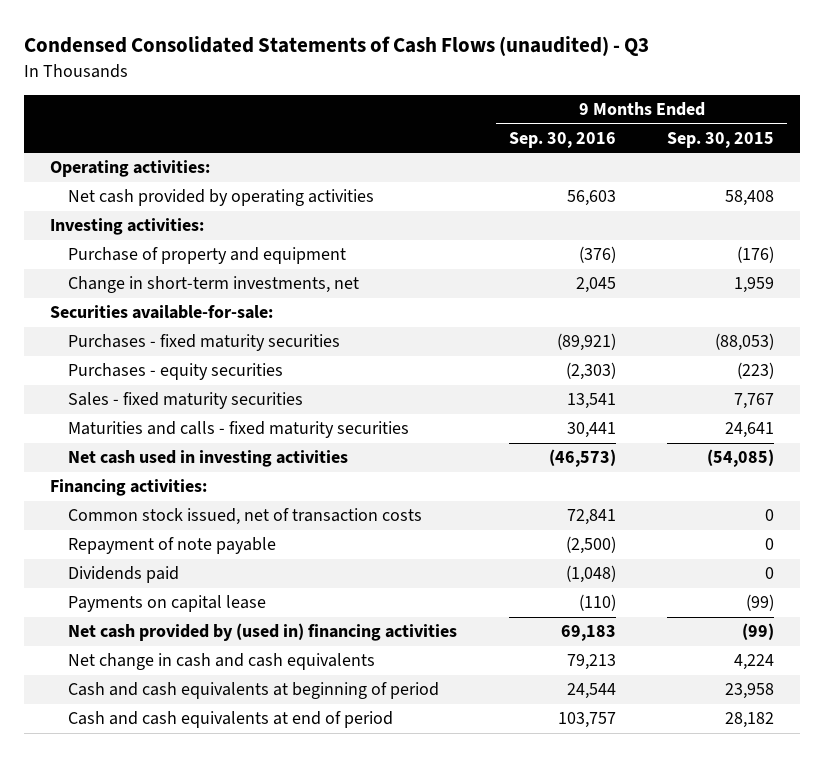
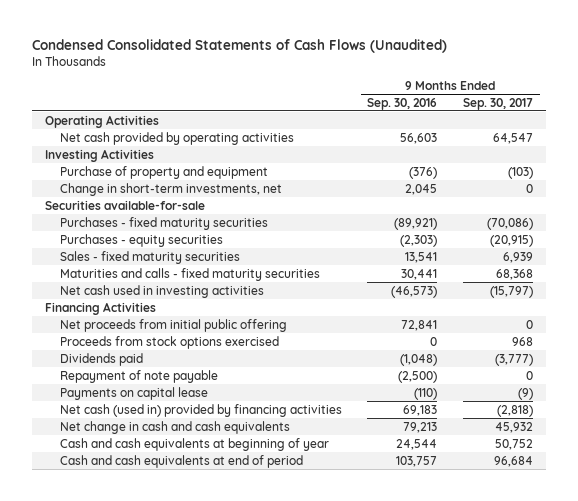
- Condensed Consolidated Statements of Cash Flows (unaudited) - Q3
+ Condensed Consolidated Statements of Cash Flows (Unaudited)
- | 9 Months Ended Sep. 30, 2016 | 9 Months Ended Sep. 30, 2015
+ | 9 Months Ended Sep. 30, 2016 | 9 Months Ended Sep. 30, 2017
- Operating activities:
+ Operating Activities
- Investing activities:
+ Investing Activities
- Securities available-for-sale:
+ Securities available-for-sale
- Financing activities:
- Common stock issued, net of transaction costs | 72,841 | 0
+ Financing Activities
+ Net proceeds from initial public offering | 72,841 | 0
+ Proceeds from stock options exercised | 0 | 968
moved down: Repayment of note payable | (2,500) | 0
- Net cash provided by (used in) financing activities | 69,183 | (99)
+ Net cash (used in) provided by financing activities | 69,183 | (2,818)
- Cash and cash equivalents at beginning of period | 24,544 | 23,958
+ Cash and cash equivalents at beginning of year | 24,544 | 50,752

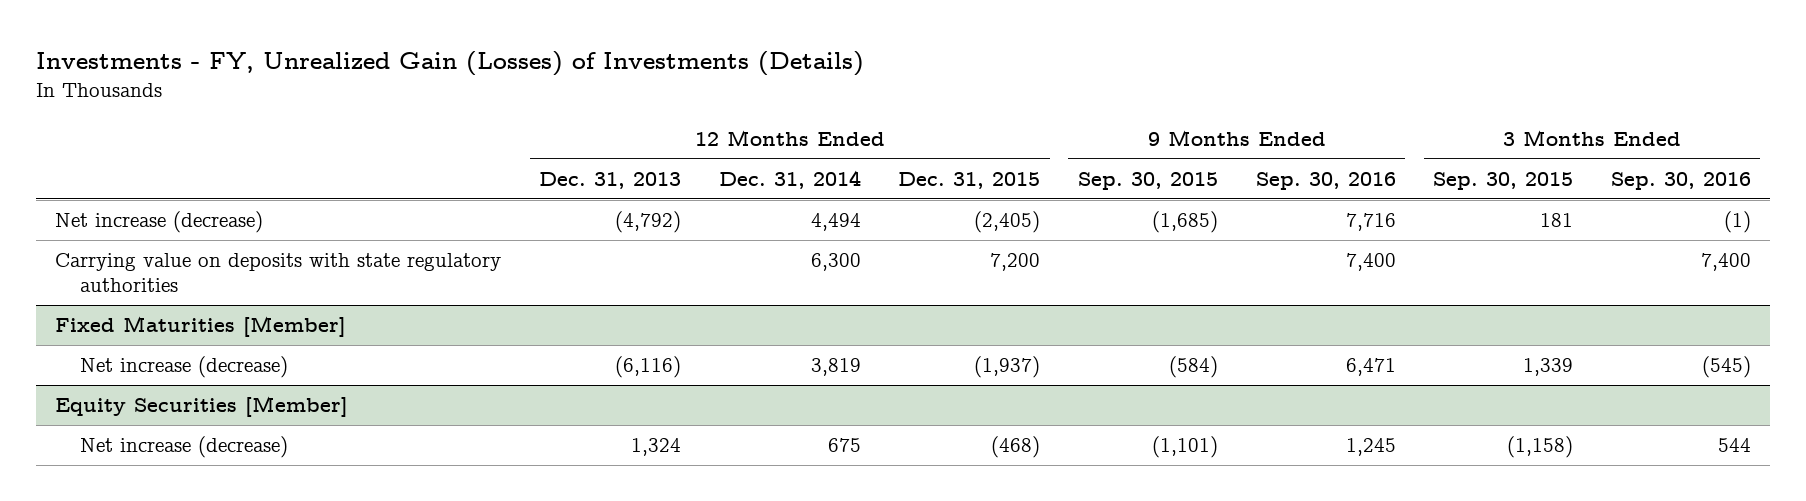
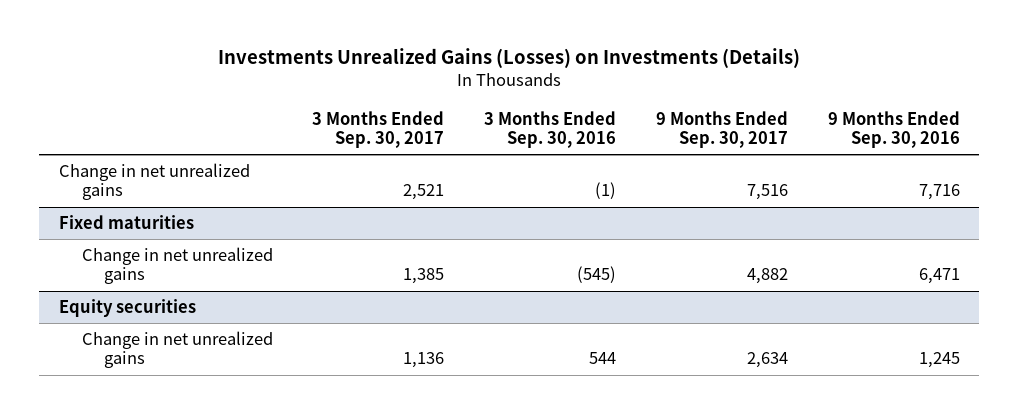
- Investments - FY, Unrealized Gain (Losses) of Investments (Details)
+ Investments Unrealized Gains (Losses) on Investments (Details)
- | 12 Months Ended Dec. 31, 2013 | 12 Months Ended Dec. 31, 2014 | 12 Months Ended Dec. 31, 2015 | 9 Months Ended Sep. 30, 2015 | 9 Months Ended Sep. 30, 2016 | 3 Months Ended Sep. 30, 2015 | 3 Months Ended Sep. 30, 2016
+ | 3 Months Ended Sep. 30, 2017 | 3 Months Ended Sep. 30, 2016 | 9 Months Ended Sep. 30, 2017 | 9 Months Ended Sep. 30, 2016
- Net increase (decrease) | (4,792) | 4,494 | (2,405) | (1,685) | 7,716 | 181 | (1)
- Carrying value on deposits with state regulatory authorities | | 6,300 | 7,200 | | 7,400 | | 7,400
- Fixed Maturities [Member]
- Net increase (decrease) | (6,116) | 3,819 | (1,937) | (584) | 6,471 | 1,339 | (545)
- Equity Securities [Member]
- Net increase (decrease) | 1,324 | 675 | (468) | (1,101) | 1,245 | (1,158) | 544
+ Change in net unrealized gains | 2,521 | (1) | 7,516 | 7,716
+ Fixed maturities
+ Change in net unrealized gains | 1,385 | (545) | 4,882 | 6,471
+ Equity securities
+ Change in net unrealized gains | 1,136 | 544 | 2,634 | 1,245

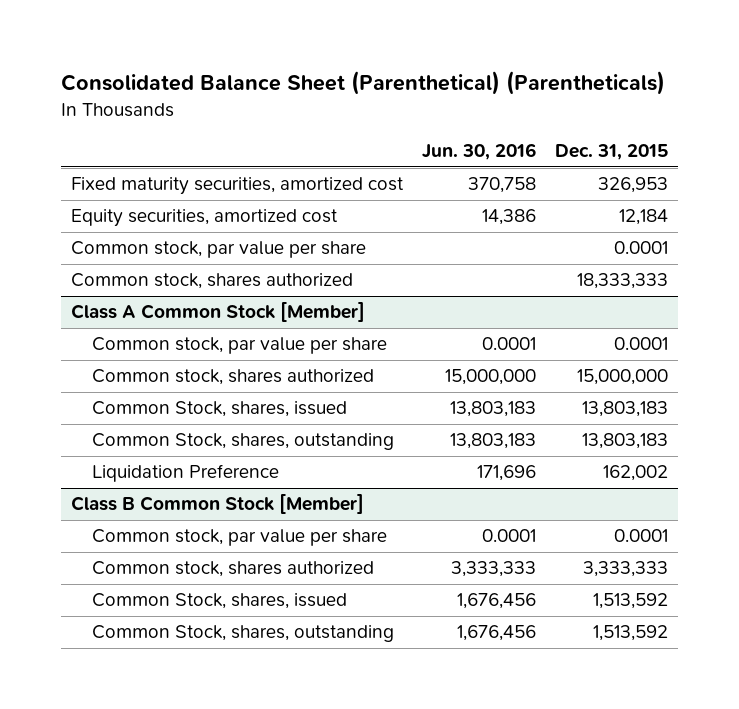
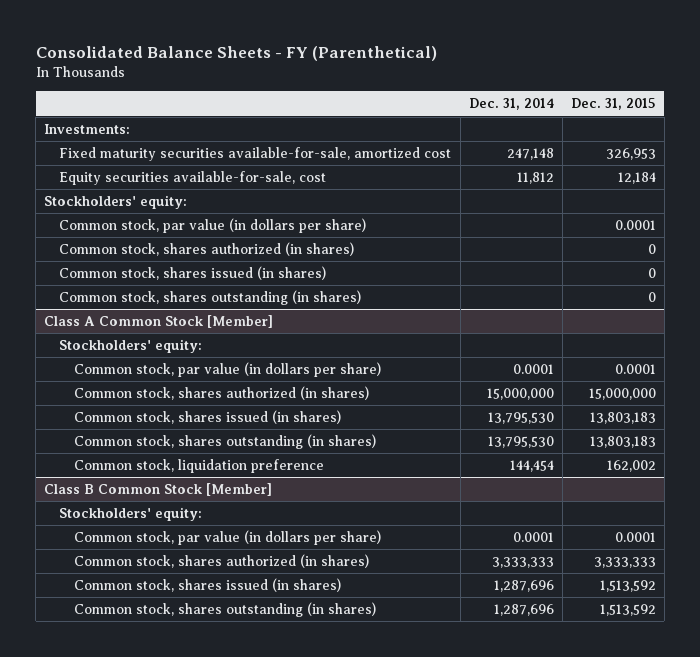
- Consolidated Balance Sheet (Parenthetical) (Parentheticals)
+ Consolidated Balance Sheets - FY (Parenthetical)
- | Jun. 30, 2016 | Dec. 31, 2015
+ | Dec. 31, 2014 | Dec. 31, 2015
- Fixed maturity securities, amortized cost | 370,758 | 326,953
- Equity securities, amortized cost | 14,386 | 12,184
- Common stock, par value per share | | 0.0001
- Common stock, shares authorized | | 18,333,333
+ Investments:
+ Fixed maturity securities available-for-sale, amortized cost | 247,148 | 326,953
+ Equity securities available-for-sale, cost | 11,812 | 12,184
+ Stockholders' equity:
+ Common stock, par value (in dollars per share) | | 0.0001
+ Common stock, shares authorized (in shares) | | 0
+ Common stock, shares issued (in shares) | | 0
+ Common stock, shares outstanding (in shares) | | 0
@ Class A Common Stock [Member]
- Common stock, par value per share | 0.0001 | 0.0001
- Common stock, shares authorized | 15,000,000 | 15,000,000
- Common Stock, shares, issued | 13,803,183 | 13,803,183
- Common Stock, shares, outstanding | 13,803,183 | 13,803,183
- Liquidation Preference | 171,696 | 162,002
+ Stockholders' equity:
+ Common stock, par value (in dollars per share) | 0.0001 | 0.0001
+ Common stock, shares authorized (in shares) | 15,000,000 | 15,000,000
+ Common stock, shares issued (in shares) | 13,795,530 | 13,803,183
+ Common stock, shares outstanding (in shares) | 13,795,530 | 13,803,183
+ Common stock, liquidation preference | 144,454 | 162,002
@ Class B Common Stock [Member]
- Common stock, par value per share | 0.0001 | 0.0001
- Common stock, shares authorized | 3,333,333 | 3,333,333
- Common Stock, shares, issued | 1,676,456 | 1,513,592
- Common Stock, shares, outstanding | 1,676,456 | 1,513,592
+ Stockholders' equity:
+ Common stock, par value (in dollars per share) | 0.0001 | 0.0001
+ Common stock, shares authorized (in shares) | 3,333,333 | 3,333,333
+ Common stock, shares issued (in shares) | 1,287,696 | 1,513,592
+ Common stock, shares outstanding (in shares) | 1,287,696 | 1,513,592

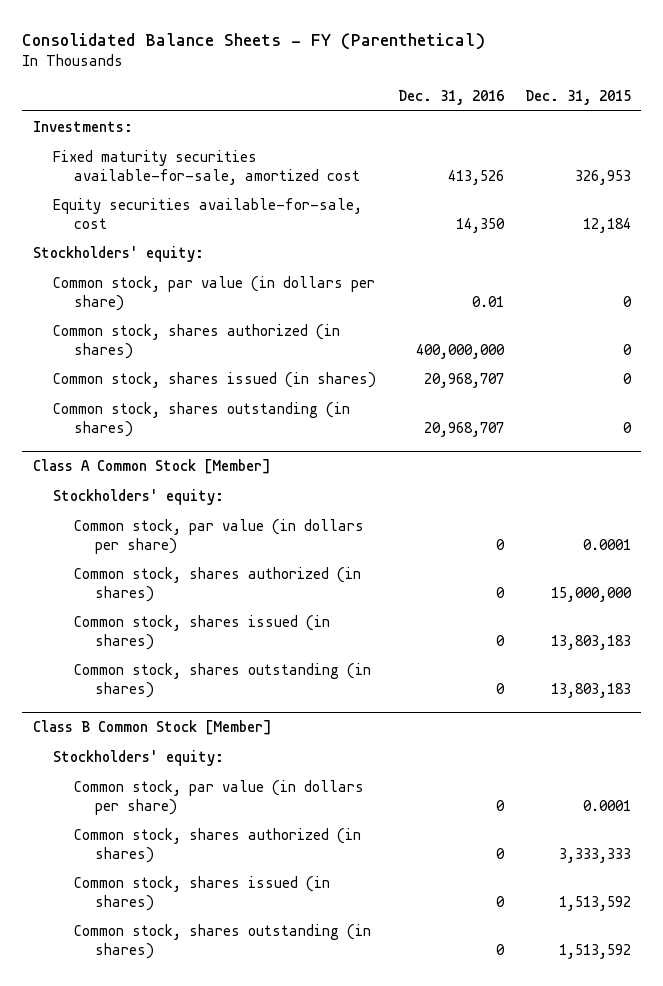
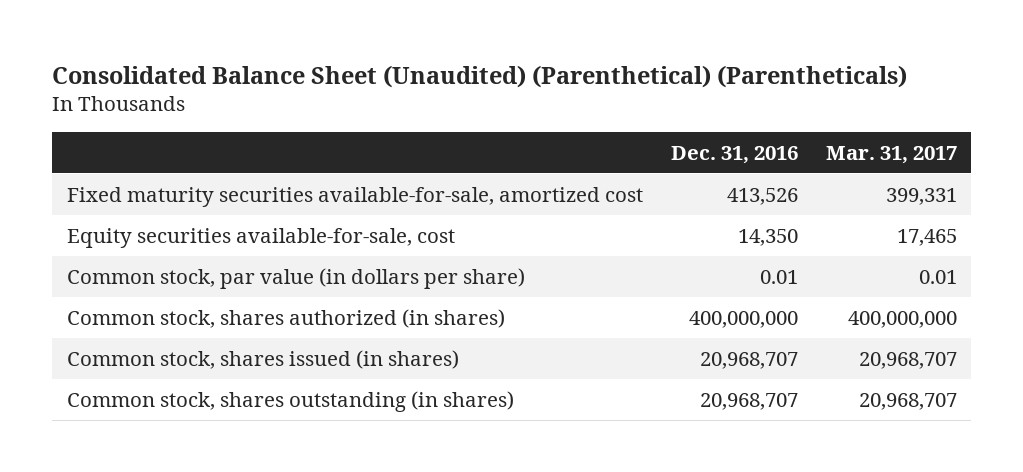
- Consolidated Balance Sheets - FY (Parenthetical)
+ Consolidated Balance Sheet (Unaudited) (Parenthetical) (Parentheticals)
- | Dec. 31, 2016 | Dec. 31, 2015
+ | Dec. 31, 2016 | Mar. 31, 2017
- Investments:
- Stockholders' equity:
- Class A Common Stock [Member]
- Stockholders' equity:
- Common stock, par value (in dollars per share) | 0 | 0.0001
- Common stock, shares authorized (in shares) | 0 | 15,000,000
- Common stock, shares issued (in shares) | 0 | 13,803,183
- Common stock, shares outstanding (in shares) | 0 | 13,803,183
- Class B Common Stock [Member]
- Stockholders' equity:
- Common stock, par value (in dollars per share) | 0 | 0.0001
- Common stock, shares authorized (in shares) | 0 | 3,333,333
- Common stock, shares issued (in shares) | 0 | 1,513,592
- Common stock, shares outstanding (in shares) | 0 | 1,513,592

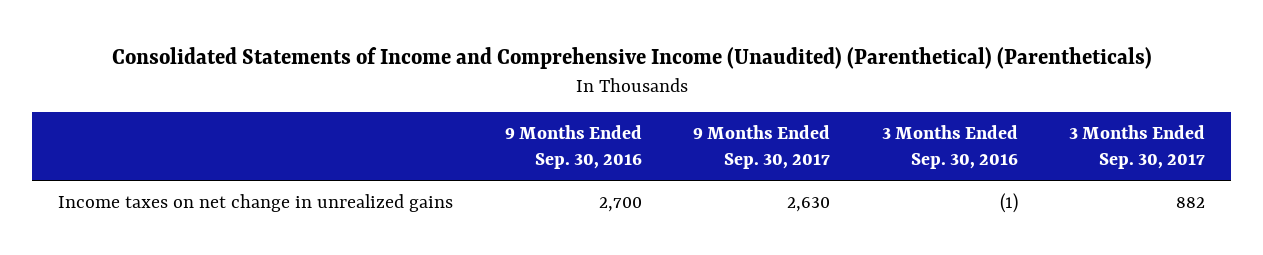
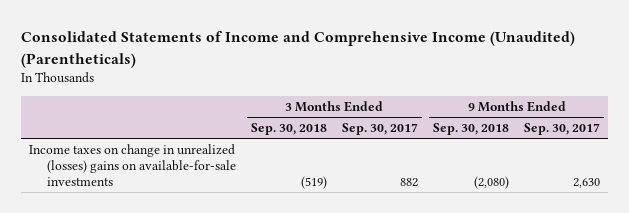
- Consolidated Statements of Income and Comprehensive Income (Unaudited) (Parenthetical) (Parentheticals)
+ Consolidated Statements of Income and Comprehensive Income (Unaudited) (Parentheticals)
- | 9 Months Ended Sep. 30, 2016 | 9 Months Ended Sep. 30, 2017 | 3 Months Ended Sep. 30, 2016 | 3 Months Ended Sep. 30, 2017
+ | 3 Months Ended Sep. 30, 2018 | 3 Months Ended Sep. 30, 2017 | 9 Months Ended Sep. 30, 2018 | 9 Months Ended Sep. 30, 2017
- Income taxes on net change in unrealized gains | 2,700 | 2,630 | (1) | 882
+ Income taxes on change in unrealized (losses) gains on available-for-sale investments | (519) | 882 | (2,080) | 2,630

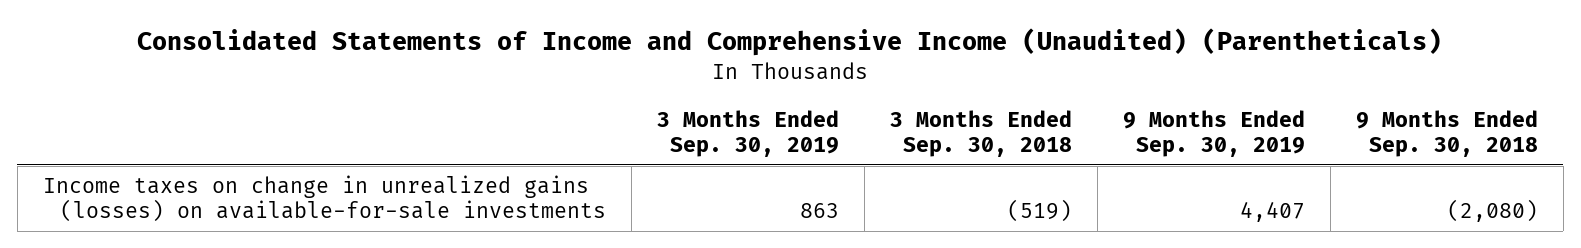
- | 3 Months Ended Sep. 30, 2018 | 3 Months Ended Sep. 30, 2017 | 9 Months Ended Sep. 30, 2018 | 9 Months Ended Sep. 30, 2017
+ | 3 Months Ended Sep. 30, 2019 | 3 Months Ended Sep. 30, 2018 | 9 Months Ended Sep. 30, 2019 | 9 Months Ended Sep. 30, 2018
- Income taxes on change in unrealized (losses) gains on available-for-sale investments | (519) | 882 | (2,080) | 2,630
+ Income taxes on change in unrealized gains (losses) on available-for-sale investments | 863 | (519) | 4,407 | (2,080)

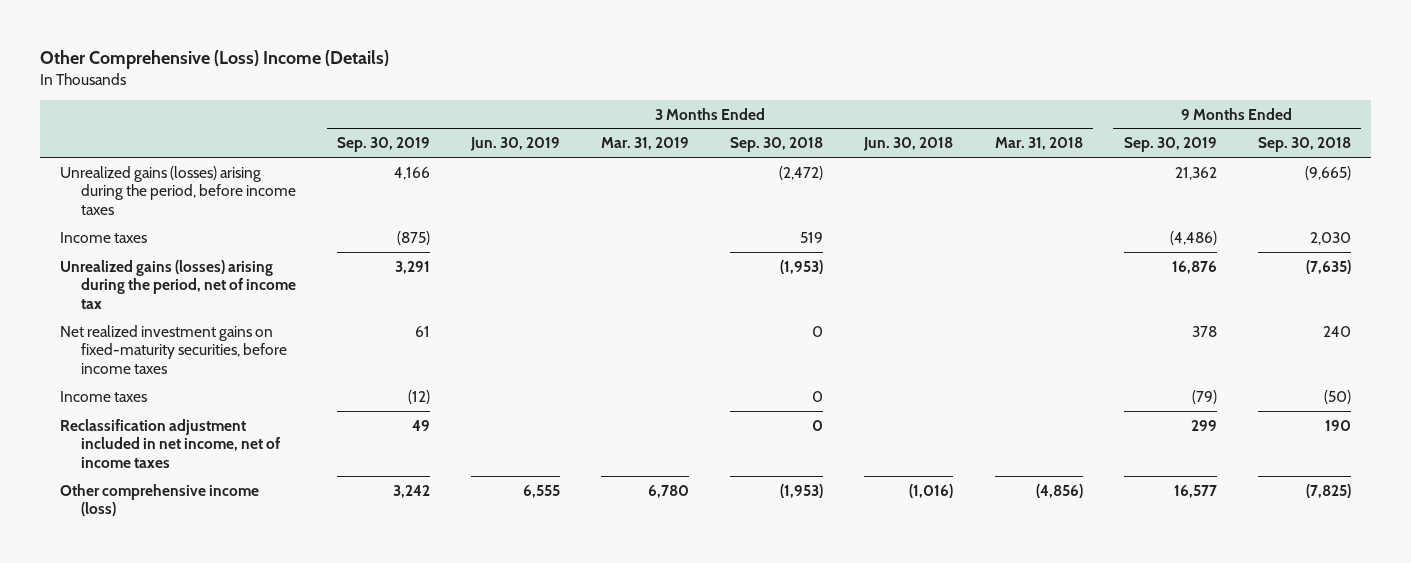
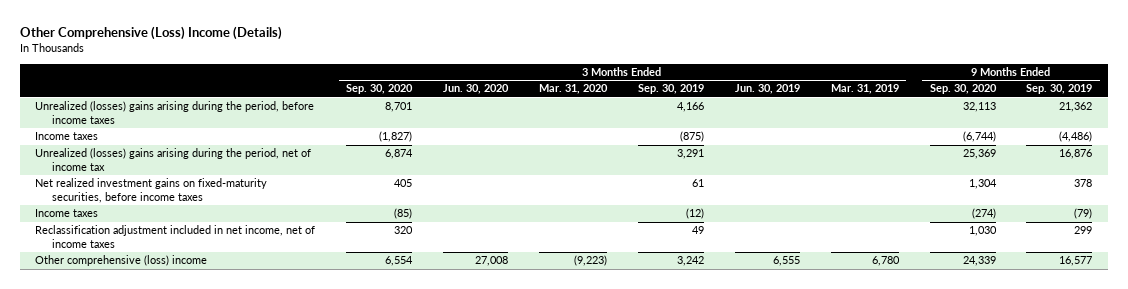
- | 3 Months Ended Sep. 30, 2019 | 3 Months Ended Jun. 30, 2019 | 3 Months Ended Mar. 31, 2019 | 3 Months Ended Sep. 30, 2018 | 3 Months Ended Jun. 30, 2018 | 3 Months Ended Mar. 31, 2018 | 9 Months Ended Sep. 30, 2019 | 9 Months Ended Sep. 30, 2018
+ | 3 Months Ended Sep. 30, 2020 | 3 Months Ended Jun. 30, 2020 | 3 Months Ended Mar. 31, 2020 | 3 Months Ended Sep. 30, 2019 | 3 Months Ended Jun. 30, 2019 | 3 Months Ended Mar. 31, 2019 | 9 Months Ended Sep. 30, 2020 | 9 Months Ended Sep. 30, 2019
- Unrealized gains (losses) arising during the period, before income taxes | 4,166 | | | (2,472) | | | 21,362 | (9,665)
+ Unrealized (losses) gains arising during the period, before income taxes | 8,701 | | | 4,166 | | | 32,113 | 21,362
- Unrealized gains (losses) arising during the period, net of income tax | 3,291 | | | (1,953) | | | 16,876 | (7,635)
+ Unrealized (losses) gains arising during the period, net of income tax | 6,874 | | | 3,291 | | | 25,369 | 16,876
- Other comprehensive income (loss) | 3,242 | 6,555 | 6,780 | (1,953) | (1,016) | (4,856) | 16,577 | (7,825)
+ Other comprehensive (loss) income | 6,554 | 27,008 | (9,223) | 3,242 | 6,555 | 6,780 | 24,339 | 16,577

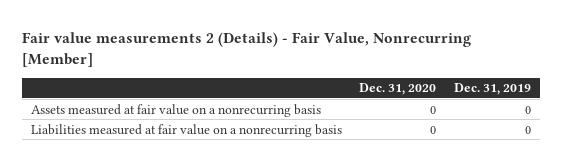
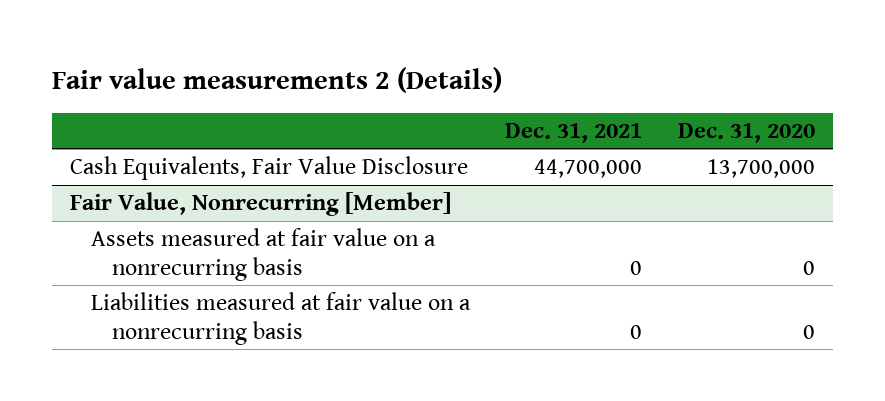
- Fair value measurements 2 (Details) - Fair Value, Nonrecurring [Member]
+ Fair value measurements 2 (Details)
- | Dec. 31, 2020 | Dec. 31, 2019
+ | Dec. 31, 2021 | Dec. 31, 2020
+ Cash Equivalents, Fair Value Disclosure | 44,700,000 | 13,700,000
+ Fair Value, Nonrecurring [Member]

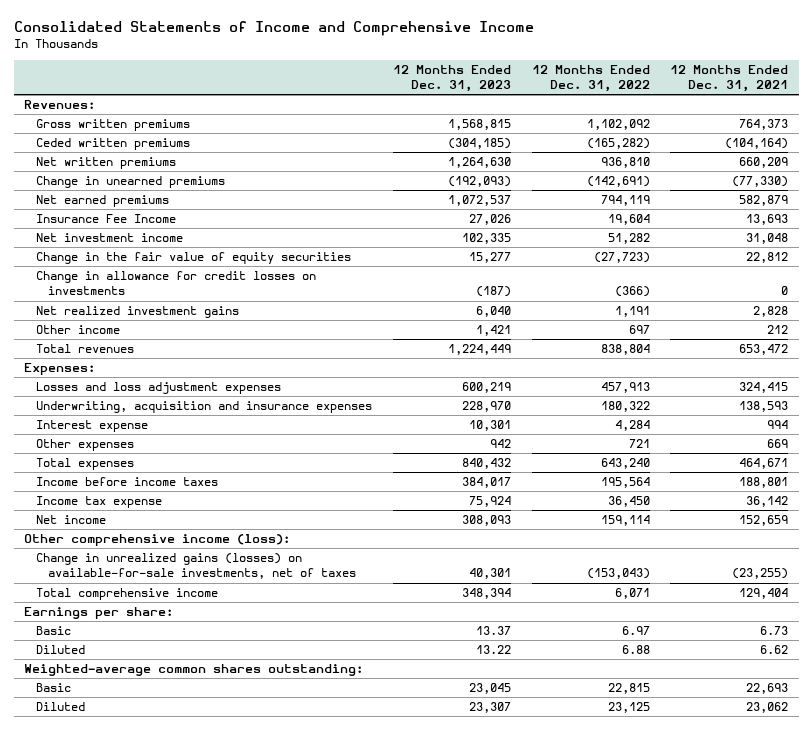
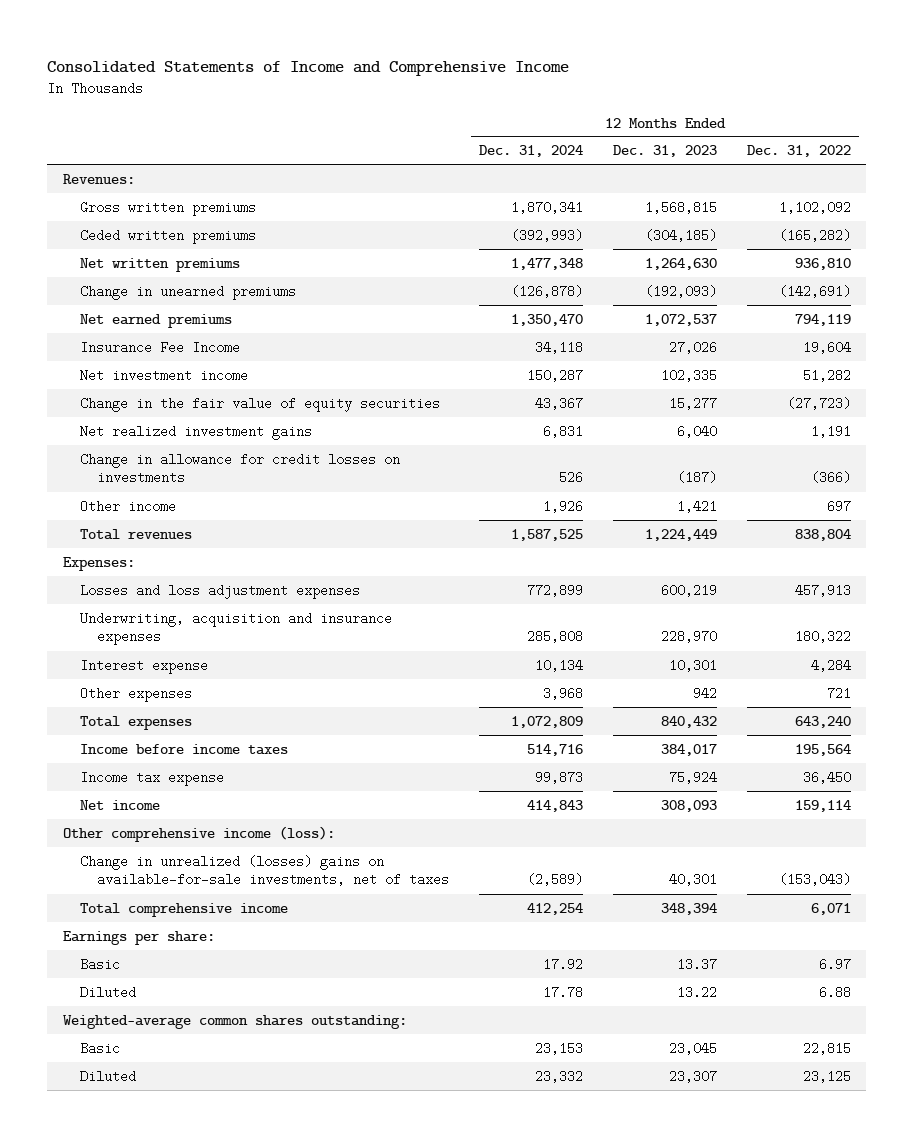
- | 12 Months Ended Dec. 31, 2023 | 12 Months Ended Dec. 31, 2022 | 12 Months Ended Dec. 31, 2021
+ | 12 Months Ended Dec. 31, 2024 | 12 Months Ended Dec. 31, 2023 | 12 Months Ended Dec. 31, 2022
moved down: Change in allowance for credit losses on investments | 526 | (187) | (366)
- Change in unrealized gains (losses) on available-for-sale investments, net of taxes | 40,301 | (153,043) | (23,255)
+ Change in unrealized (losses) gains on available-for-sale investments, net of taxes | (2,589) | 40,301 | (153,043)

